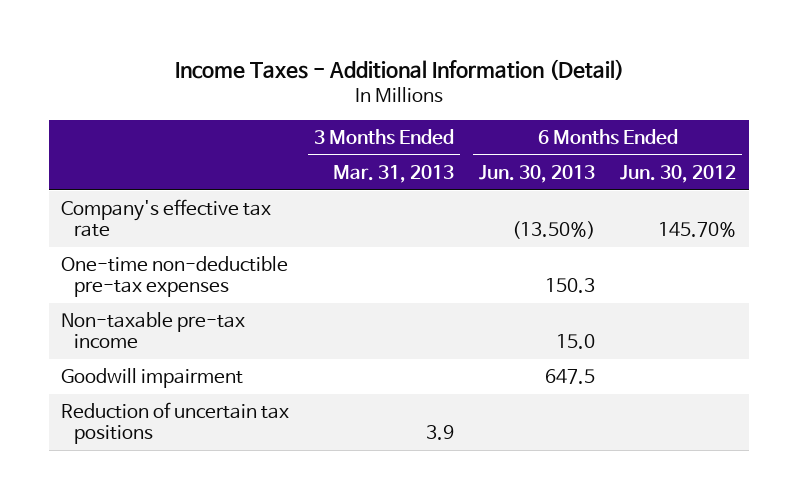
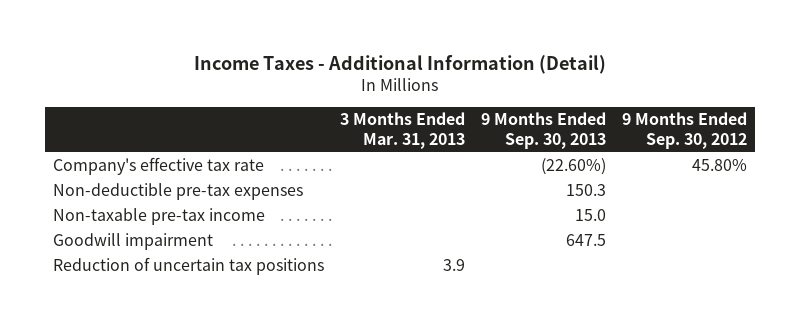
- | 3 Months Ended Mar. 31, 2013 | 6 Months Ended Jun. 30, 2013 | 6 Months Ended Jun. 30, 2012
+ | 3 Months Ended Mar. 31, 2013 | 9 Months Ended Sep. 30, 2013 | 9 Months Ended Sep. 30, 2012
- One-time non-deductible pre-tax expenses | | 150.3 |
+ Non-deductible pre-tax expenses | | 150.3 |

